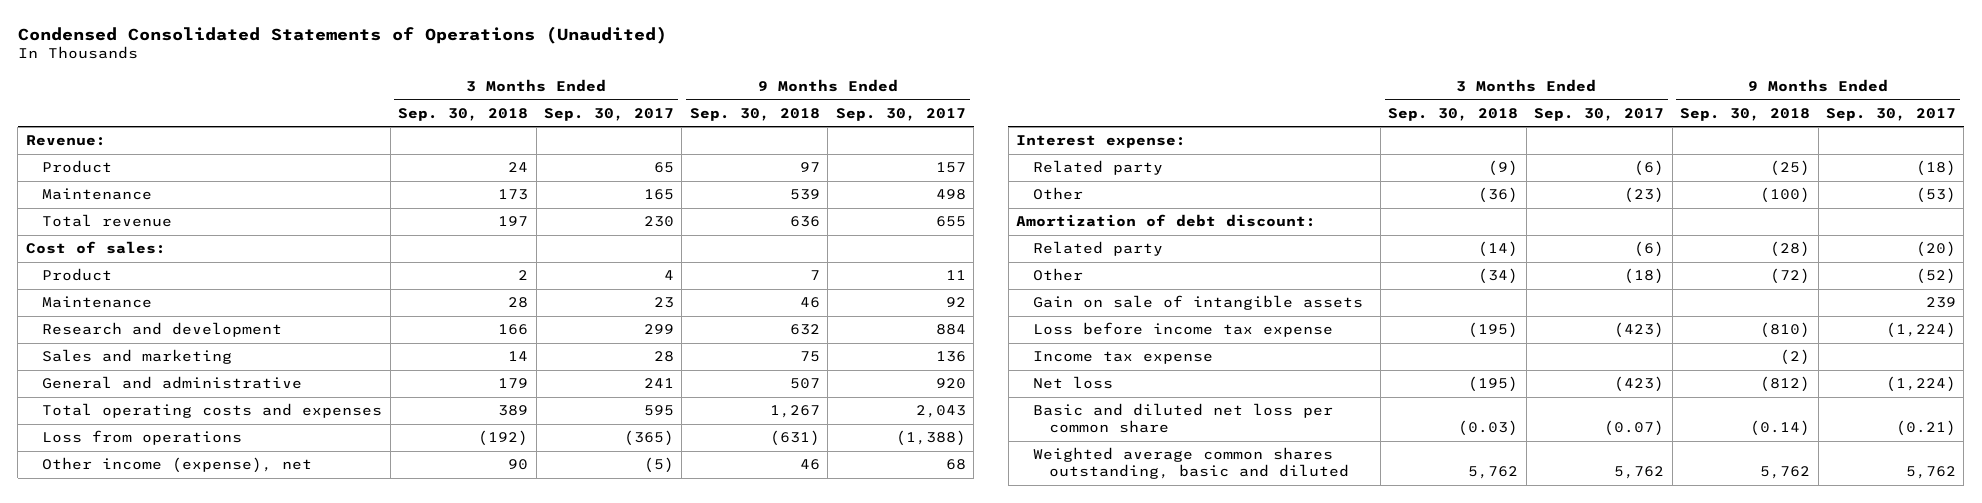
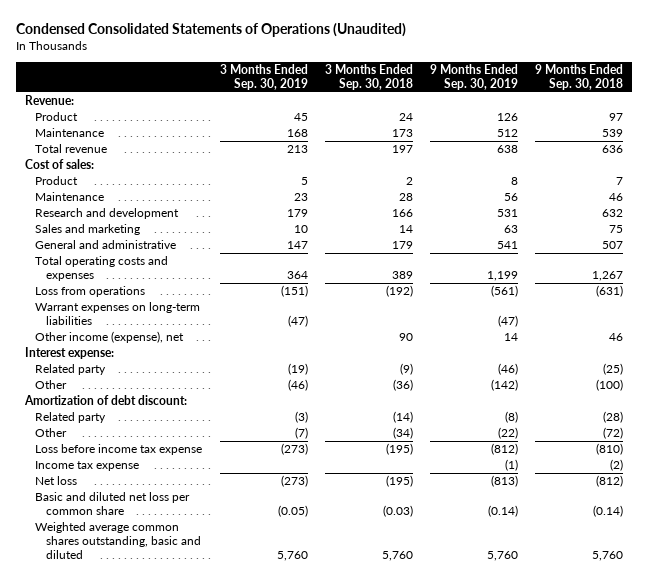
- | 3 Months Ended Sep. 30, 2018 | 3 Months Ended Sep. 30, 2017 | 9 Months Ended Sep. 30, 2018 | 9 Months Ended Sep. 30, 2017
+ | 3 Months Ended Sep. 30, 2019 | 3 Months Ended Sep. 30, 2018 | 9 Months Ended Sep. 30, 2019 | 9 Months Ended Sep. 30, 2018
+ Warrant expenses on long-term liabilities | (47) | | (47) |
- Gain on sale of intangible assets | | | | 239
- Weighted average common shares outstanding, basic and diluted | 5,762 | 5,762 | 5,762 | 5,762
+ Weighted average common shares outstanding, basic and diluted | 5,760 | 5,760 | 5,760 | 5,760

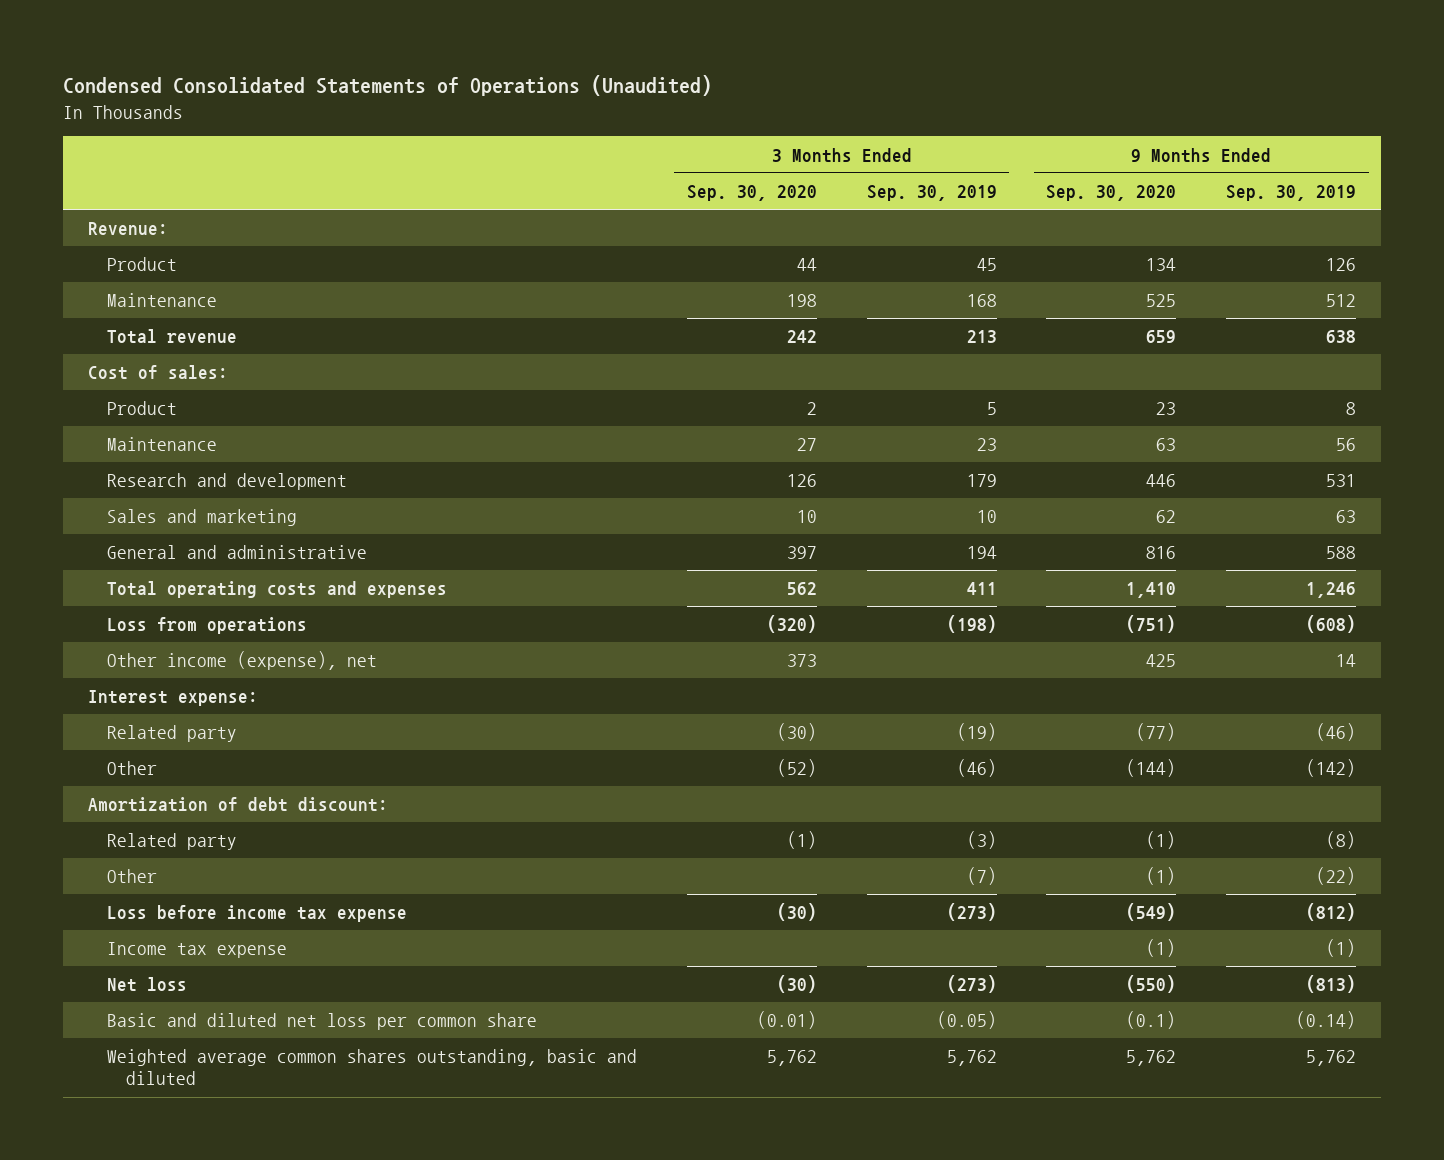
- | 3 Months Ended Sep. 30, 2019 | 3 Months Ended Sep. 30, 2018 | 9 Months Ended Sep. 30, 2019 | 9 Months Ended Sep. 30, 2018
+ | 3 Months Ended Sep. 30, 2020 | 3 Months Ended Sep. 30, 2019 | 9 Months Ended Sep. 30, 2020 | 9 Months Ended Sep. 30, 2019
- General and administrative | 147 | 179 | 541 | 507
- Total operating costs and expenses | 364 | 389 | 1,199 | 1,267
- Loss from operations | (151) | (192) | (561) | (631)
- Warrant expenses on long-term liabilities | (47) | | (47) |
+ General and administrative | 397 | 194 | 816 | 588
+ Total operating costs and expenses | 562 | 411 | 1,410 | 1,246
+ Loss from operations | (320) | (198) | (751) | (608)
- Weighted average common shares outstanding, basic and diluted | 5,760 | 5,760 | 5,760 | 5,760
+ Weighted average common shares outstanding, basic and diluted | 5,762 | 5,762 | 5,762 | 5,762

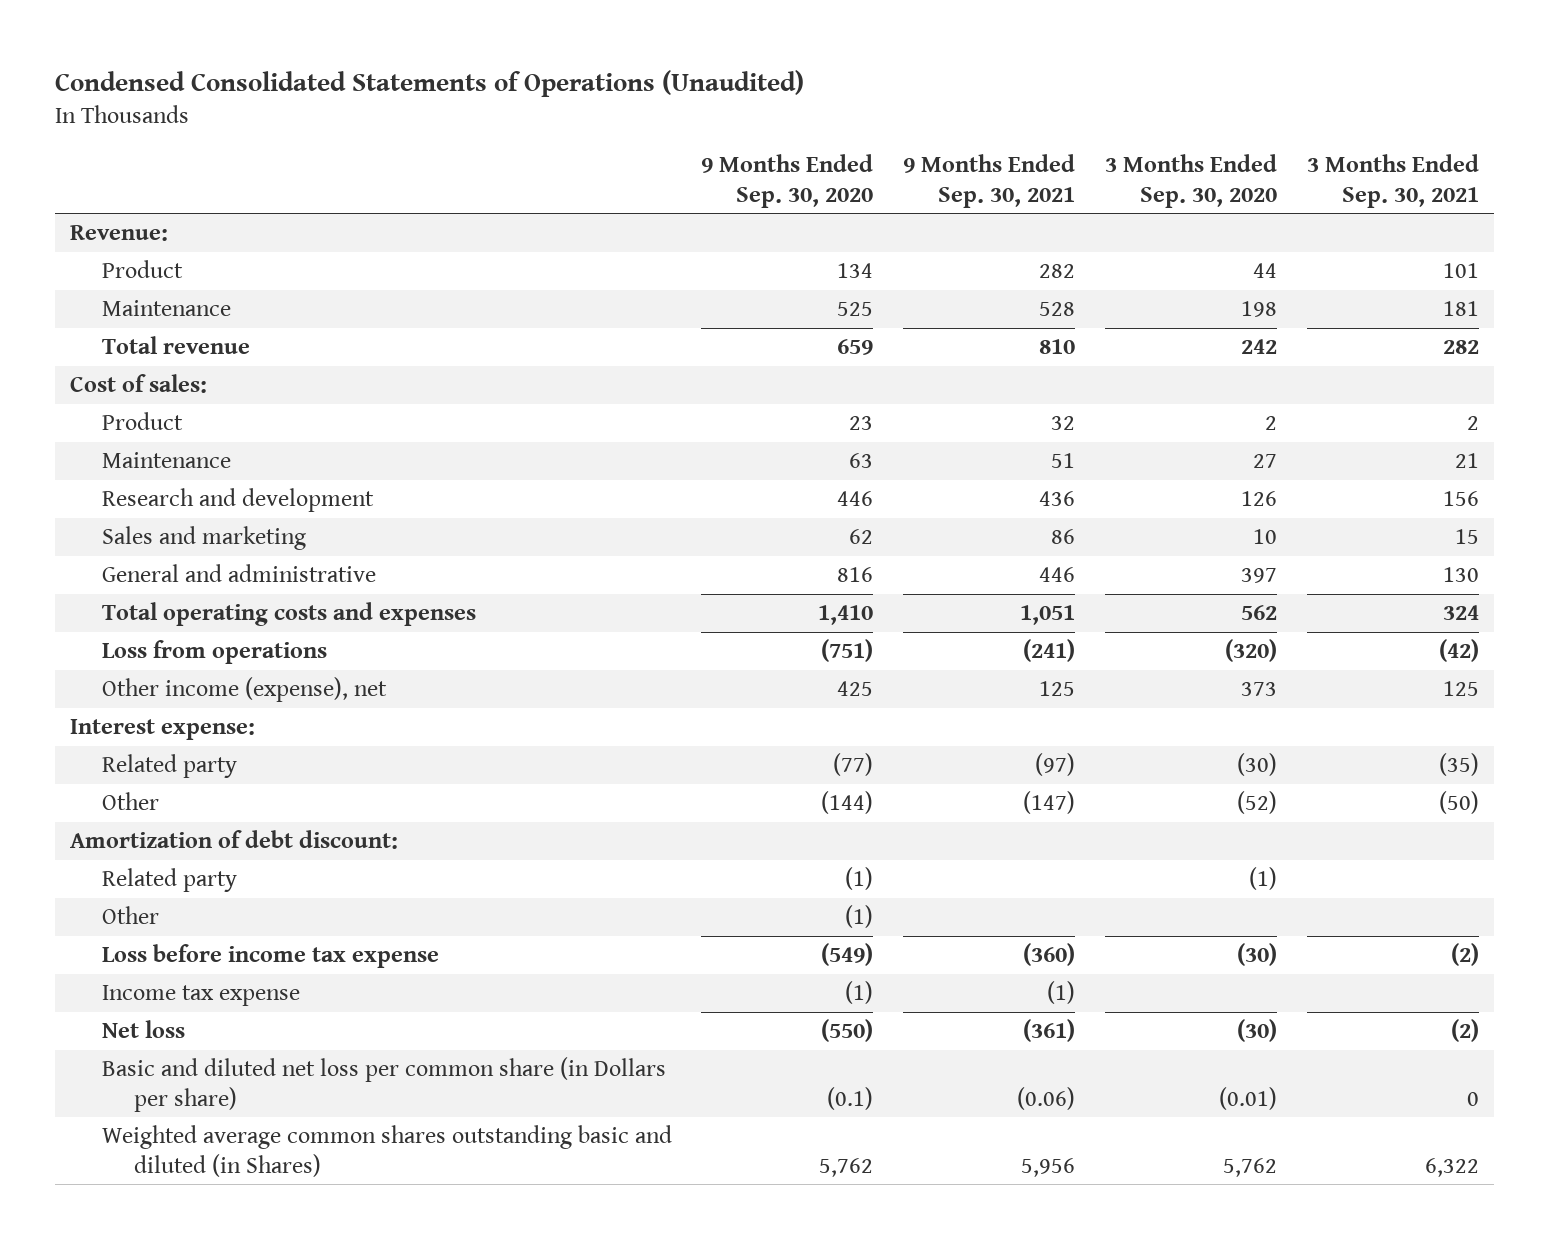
- | 3 Months Ended Sep. 30, 2020 | 3 Months Ended Sep. 30, 2019 | 9 Months Ended Sep. 30, 2020 | 9 Months Ended Sep. 30, 2019
+ | 9 Months Ended Sep. 30, 2020 | 9 Months Ended Sep. 30, 2021 | 3 Months Ended Sep. 30, 2020 | 3 Months Ended Sep. 30, 2021
- Basic and diluted net loss per common share | (0.01) | (0.05) | (0.1) | (0.14)
- Weighted average common shares outstanding, basic and diluted | 5,762 | 5,762 | 5,762 | 5,762
+ Basic and diluted net loss per common share (in Dollars per share) | (0.1) | (0.06) | (0.01) | 0
+ Weighted average common shares outstanding basic and diluted (in Shares) | 5,762 | 5,956 | 5,762 | 6,322

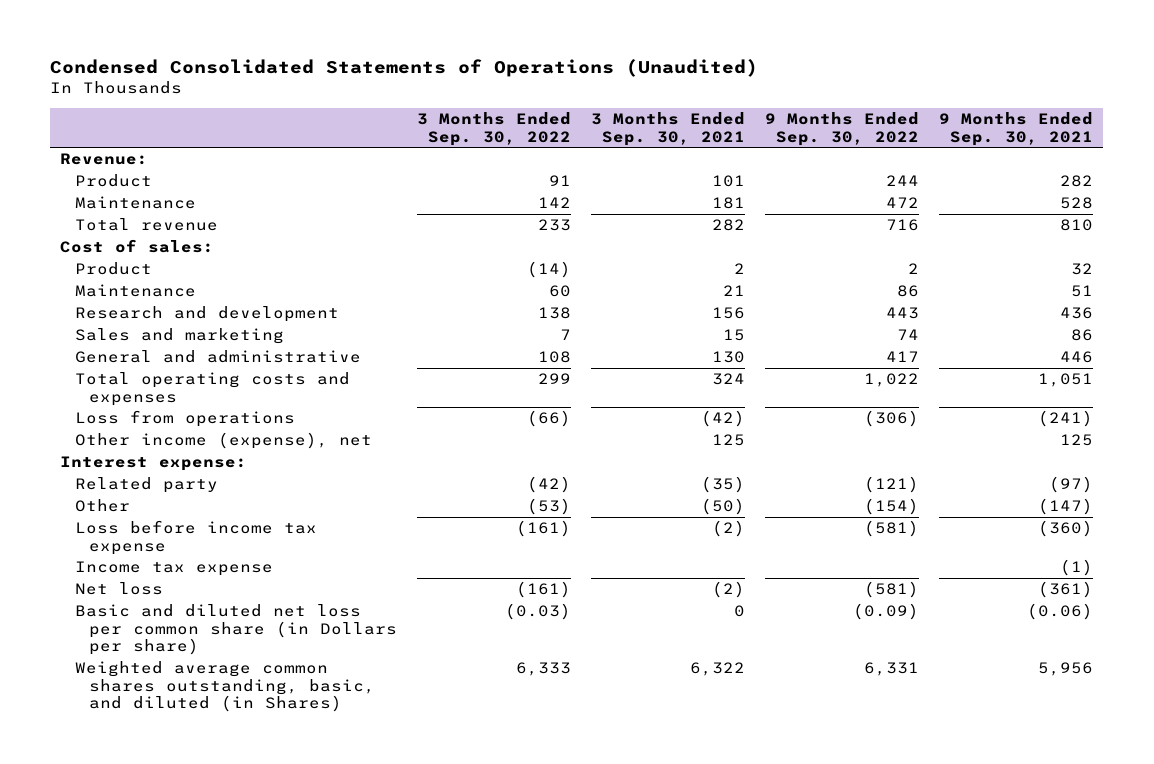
- | 9 Months Ended Sep. 30, 2020 | 9 Months Ended Sep. 30, 2021 | 3 Months Ended Sep. 30, 2020 | 3 Months Ended Sep. 30, 2021
+ | 3 Months Ended Sep. 30, 2022 | 3 Months Ended Sep. 30, 2021 | 9 Months Ended Sep. 30, 2022 | 9 Months Ended Sep. 30, 2021
- Amortization of debt discount:
- Related party | (1) | | (1) |
- Other | (1) | | |
- Weighted average common shares outstanding basic and diluted (in Shares) | 5,762 | 5,956 | 5,762 | 6,322
+ Weighted average common shares outstanding, basic, and diluted (in Shares) | 6,333 | 6,322 | 6,331 | 5,956

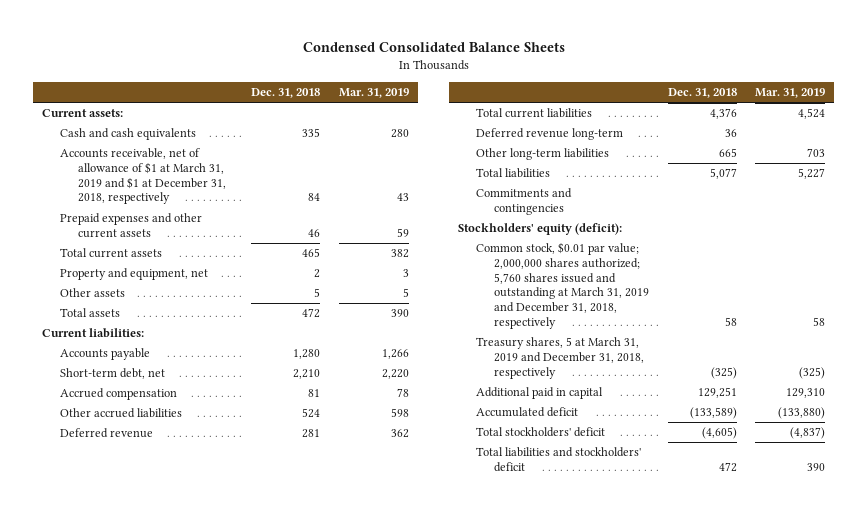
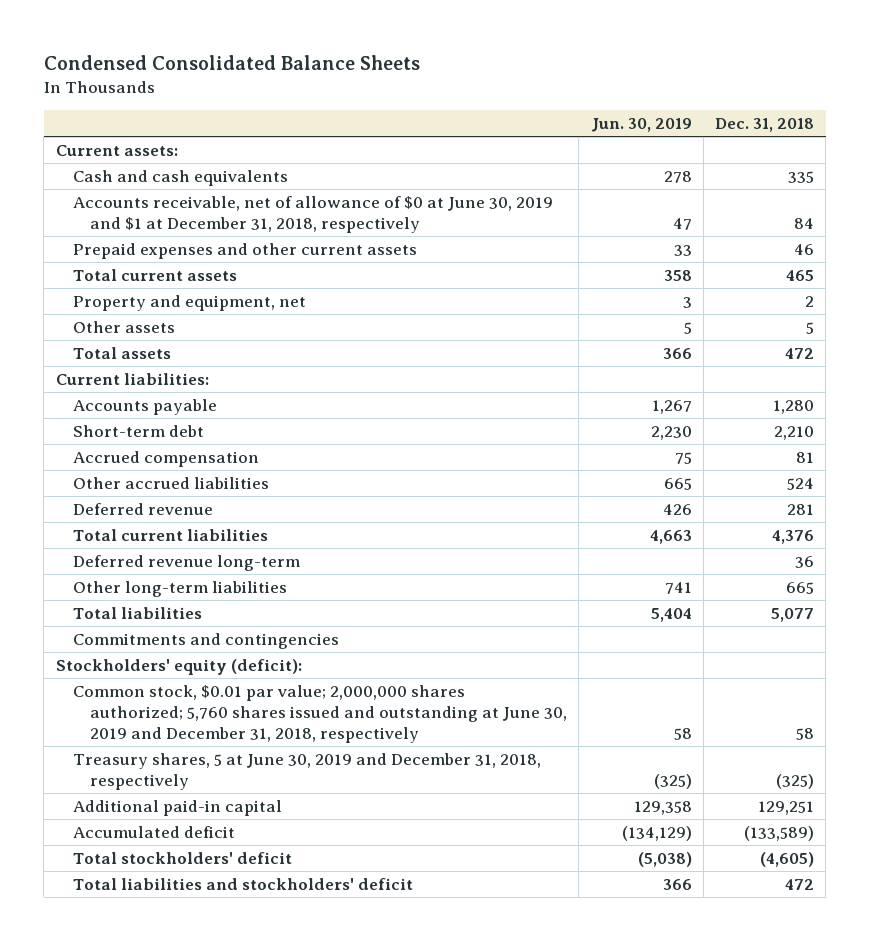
- | Dec. 31, 2018 | Mar. 31, 2019
+ | Jun. 30, 2019 | Dec. 31, 2018
- Accounts receivable, net of allowance of $1 at March 31, 2019 and $1 at December 31, 2018, respectively | 84 | 43
+ Accounts receivable, net of allowance of $0 at June 30, 2019 and $1 at December 31, 2018, respectively | 47 | 84
- Short-term debt, net | 2,210 | 2,220
+ Short-term debt | 2,230 | 2,210
- Common stock, $0.01 par value; 2,000,000 shares authorized; 5,760 shares issued and outstanding at March 31, 2019 and December 31, 2018, respectively | 58 | 58
- Treasury shares, 5 at March 31, 2019 and December 31, 2018, respectively | (325) | (325)
- Additional paid in capital | 129,251 | 129,310
+ Common stock, $0.01 par value; 2,000,000 shares authorized; 5,760 shares issued and outstanding at June 30, 2019 and December 31, 2018, respectively | 58 | 58
+ Treasury shares, 5 at June 30, 2019 and December 31, 2018, respectively | (325) | (325)
+ Additional paid-in capital | 129,358 | 129,251

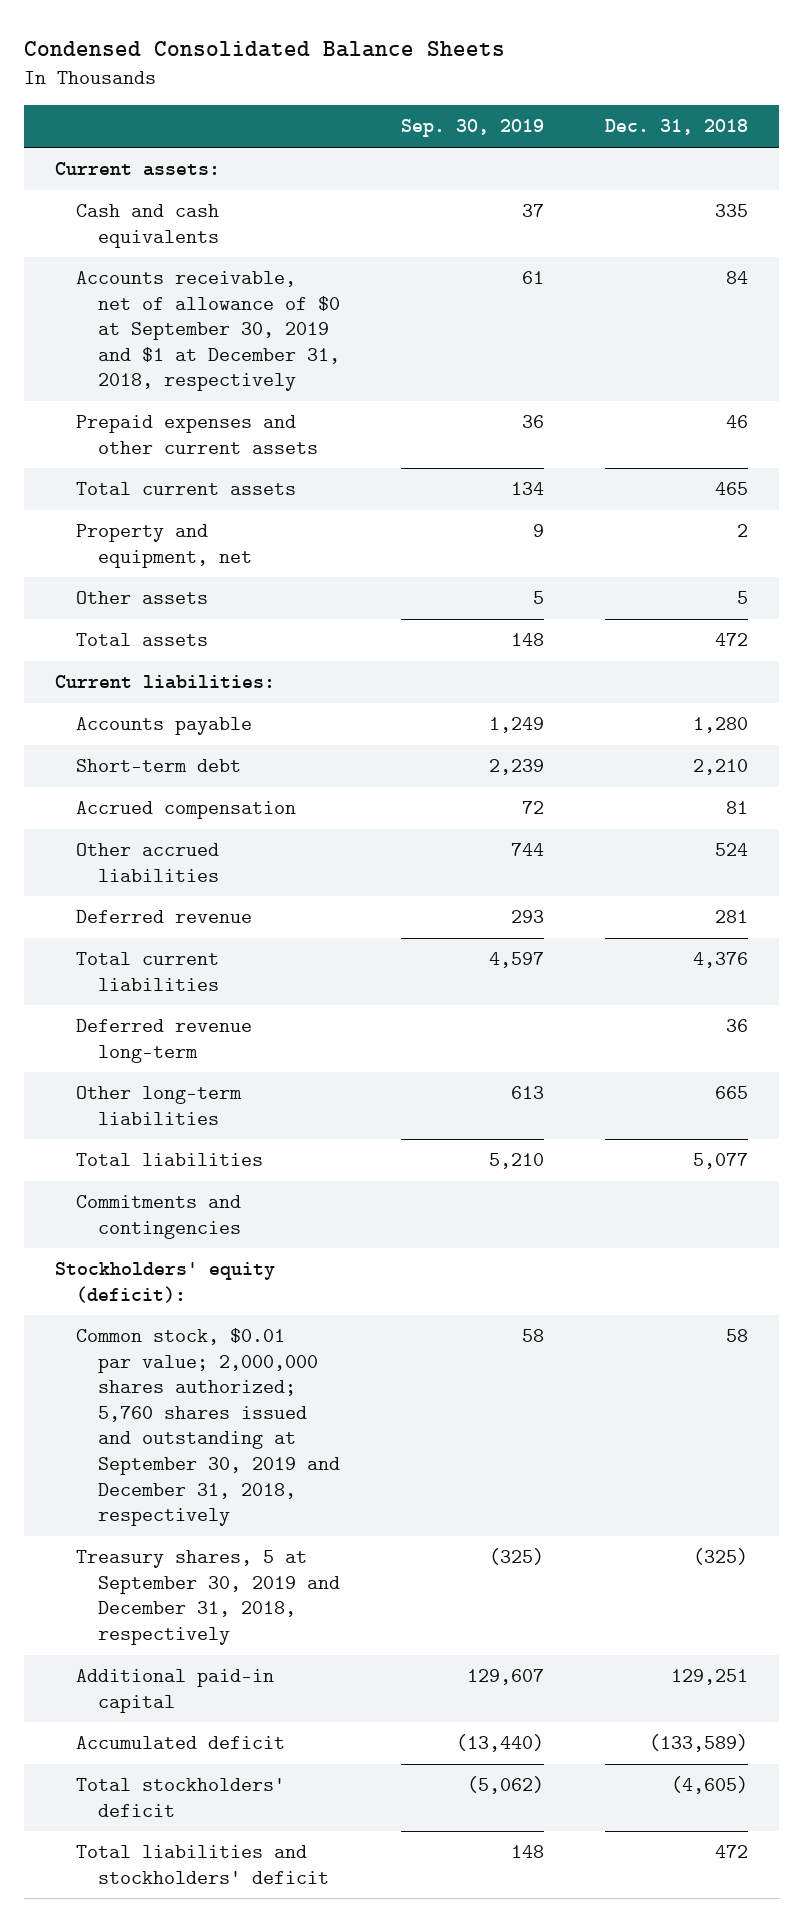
- | Jun. 30, 2019 | Dec. 31, 2018
+ | Sep. 30, 2019 | Dec. 31, 2018
- Accounts receivable, net of allowance of $0 at June 30, 2019 and $1 at December 31, 2018, respectively | 47 | 84
+ Accounts receivable, net of allowance of $0 at September 30, 2019 and $1 at December 31, 2018, respectively | 61 | 84
- Common stock, $0.01 par value; 2,000,000 shares authorized; 5,760 shares issued and outstanding at June 30, 2019 and December 31, 2018, respectively | 58 | 58
- Treasury shares, 5 at June 30, 2019 and December 31, 2018, respectively | (325) | (325)
+ Common stock, $0.01 par value; 2,000,000 shares authorized; 5,760 shares issued and outstanding at September 30, 2019 and December 31, 2018, respectively | 58 | 58
+ Treasury shares, 5 at September 30, 2019 and December 31, 2018, respectively | (325) | (325)

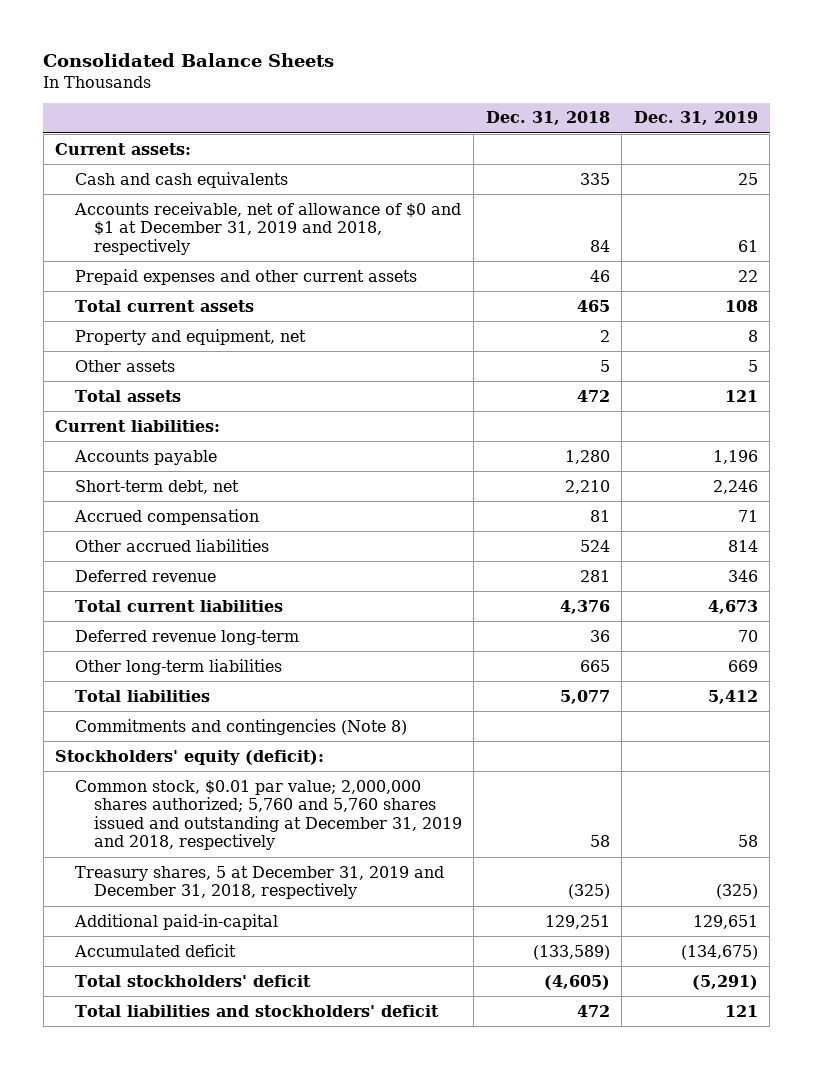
- Condensed Consolidated Balance Sheets
+ Consolidated Balance Sheets
- | Sep. 30, 2019 | Dec. 31, 2018
+ | Dec. 31, 2018 | Dec. 31, 2019
- Accounts receivable, net of allowance of $0 at September 30, 2019 and $1 at December 31, 2018, respectively | 61 | 84
+ Accounts receivable, net of allowance of $0 and $1 at December 31, 2019 and 2018, respectively | 84 | 61
- Short-term debt | 2,239 | 2,210
+ Short-term debt, net | 2,210 | 2,246
- Commitments and contingencies
+ Commitments and contingencies (Note 8)
- Common stock, $0.01 par value; 2,000,000 shares authorized; 5,760 shares issued and outstanding at September 30, 2019 and December 31, 2018, respectively | 58 | 58
- Treasury shares, 5 at September 30, 2019 and December 31, 2018, respectively | (325) | (325)
- Additional paid-in capital | 129,607 | 129,251
+ Common stock, $0.01 par value; 2,000,000 shares authorized; 5,760 and 5,760 shares issued and outstanding at December 31, 2019 and 2018, respectively | 58 | 58
+ Treasury shares, 5 at December 31, 2019 and December 31, 2018, respectively | (325) | (325)
+ Additional paid-in-capital | 129,251 | 129,651

